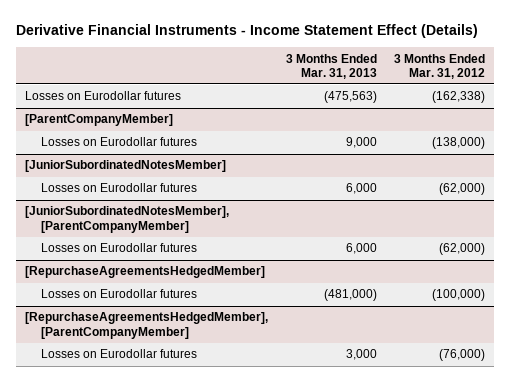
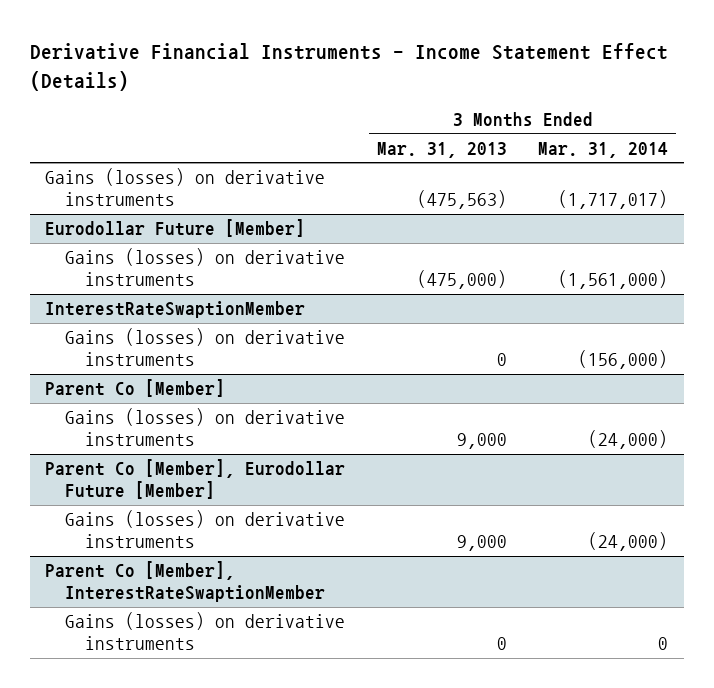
- | 3 Months Ended Mar. 31, 2013 | 3 Months Ended Mar. 31, 2012
+ | 3 Months Ended Mar. 31, 2013 | 3 Months Ended Mar. 31, 2014
- Losses on Eurodollar futures | (475,563) | (162,338)
- [ParentCompanyMember]
- Losses on Eurodollar futures | 9,000 | (138,000)
- [JuniorSubordinatedNotesMember]
- Losses on Eurodollar futures | 6,000 | (62,000)
- [JuniorSubordinatedNotesMember], [ParentCompanyMember]
- Losses on Eurodollar futures | 6,000 | (62,000)
- [RepurchaseAgreementsHedgedMember]
- Losses on Eurodollar futures | (481,000) | (100,000)
- [RepurchaseAgreementsHedgedMember], [ParentCompanyMember]
- Losses on Eurodollar futures | 3,000 | (76,000)
+ Gains (losses) on derivative instruments | (475,563) | (1,717,017)
+ Eurodollar Future [Member]
+ Gains (losses) on derivative instruments | (475,000) | (1,561,000)
+ InterestRateSwaptionMember
+ Gains (losses) on derivative instruments | 0 | (156,000)
+ Parent Co [Member]
+ Gains (losses) on derivative instruments | 9,000 | (24,000)
+ Parent Co [Member], Eurodollar Future [Member]
+ Gains (losses) on derivative instruments | 9,000 | (24,000)
+ Parent Co [Member], InterestRateSwaptionMember
+ Gains (losses) on derivative instruments | 0 | 0

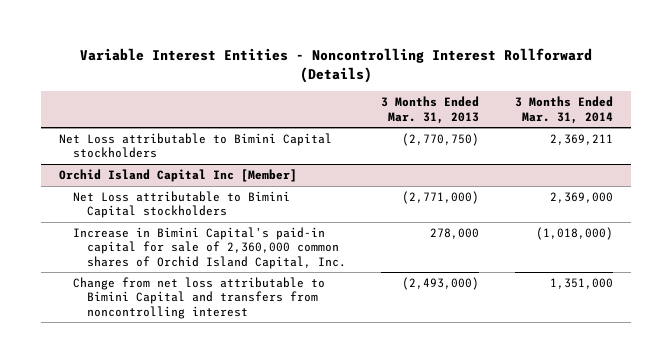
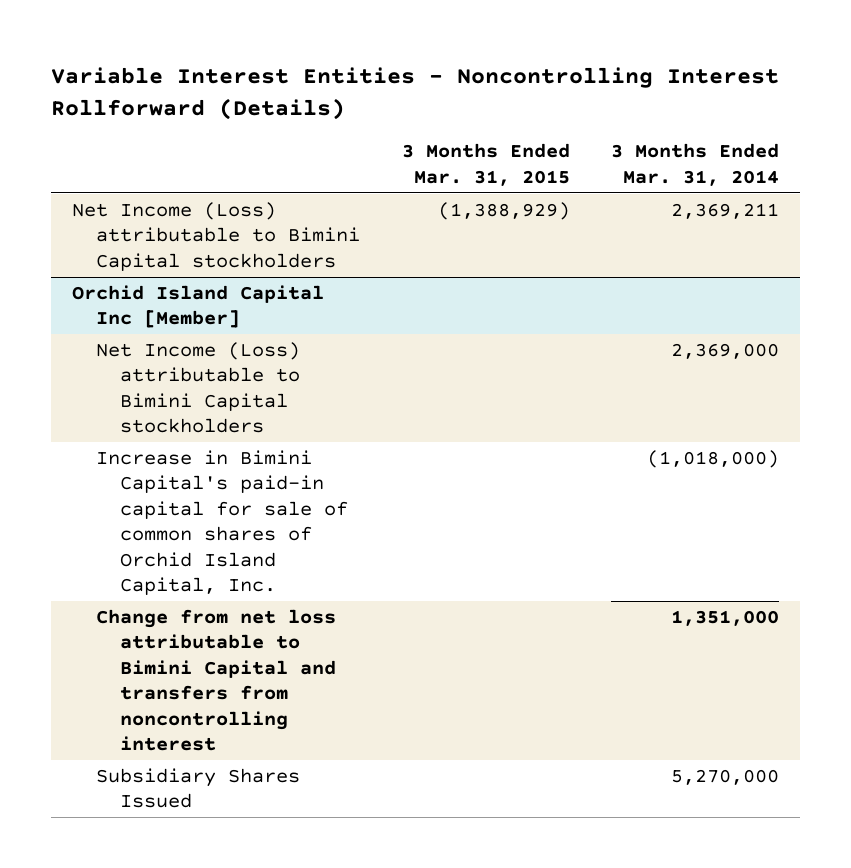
- | 3 Months Ended Mar. 31, 2013 | 3 Months Ended Mar. 31, 2014
+ | 3 Months Ended Mar. 31, 2015 | 3 Months Ended Mar. 31, 2014
- Net Loss attributable to Bimini Capital stockholders | (2,770,750) | 2,369,211
+ Net Income (Loss) attributable to Bimini Capital stockholders | (1,388,929) | 2,369,211
@ Orchid Island Capital Inc [Member]
- Net Loss attributable to Bimini Capital stockholders | (2,771,000) | 2,369,000
- Increase in Bimini Capital's paid-in capital for sale of 2,360,000 common shares of Orchid Island Capital, Inc. | 278,000 | (1,018,000)
+ Net Income (Loss) attributable to Bimini Capital stockholders | | 2,369,000
+ Increase in Bimini Capital's paid-in capital for sale of common shares of Orchid Island Capital, Inc. | | (1,018,000)
+ Subsidiary Shares Issued | | 5,270,000

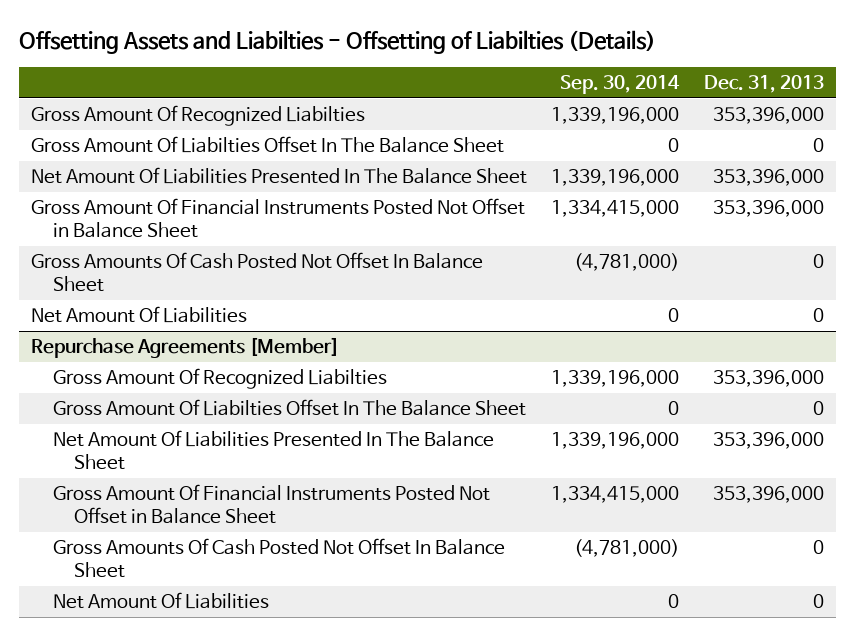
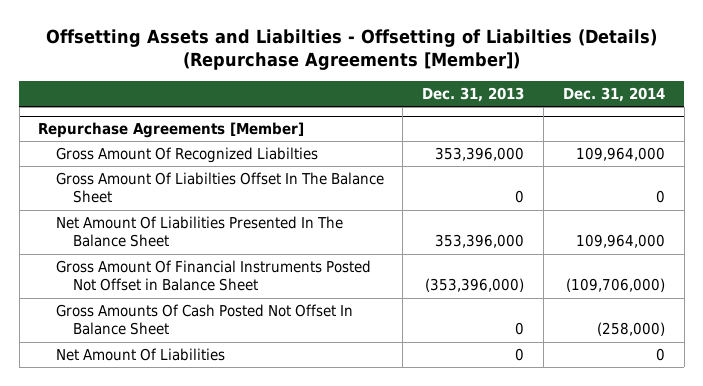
- Offsetting Assets and Liabilties - Offsetting of Liabilties (Details)
+ Offsetting Assets and Liabilties - Offsetting of Liabilties (Details) (Repurchase Agreements [Member])
- | Sep. 30, 2014 | Dec. 31, 2013
+ | Dec. 31, 2013 | Dec. 31, 2014
- Gross Amount Of Recognized Liabilties | 1,339,196,000 | 353,396,000
- Gross Amount Of Liabilties Offset In The Balance Sheet | 0 | 0
- Net Amount Of Liabilities Presented In The Balance Sheet | 1,339,196,000 | 353,396,000
- Gross Amount Of Financial Instruments Posted Not Offset in Balance Sheet | 1,334,415,000 | 353,396,000
- Gross Amounts Of Cash Posted Not Offset In Balance Sheet | (4,781,000) | 0
- Net Amount Of Liabilities | 0 | 0
@ Repurchase Agreements [Member]
- Gross Amount Of Financial Instruments Posted Not Offset in Balance Sheet | 1,334,415,000 | 353,396,000
+ Gross Amount Of Financial Instruments Posted Not Offset in Balance Sheet | (353,396,000) | (109,706,000)

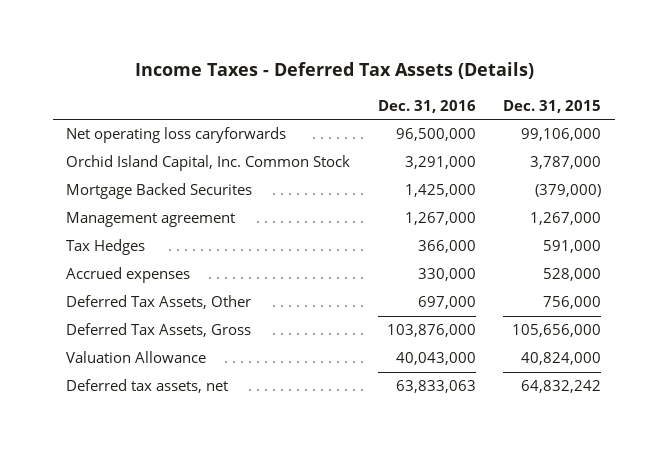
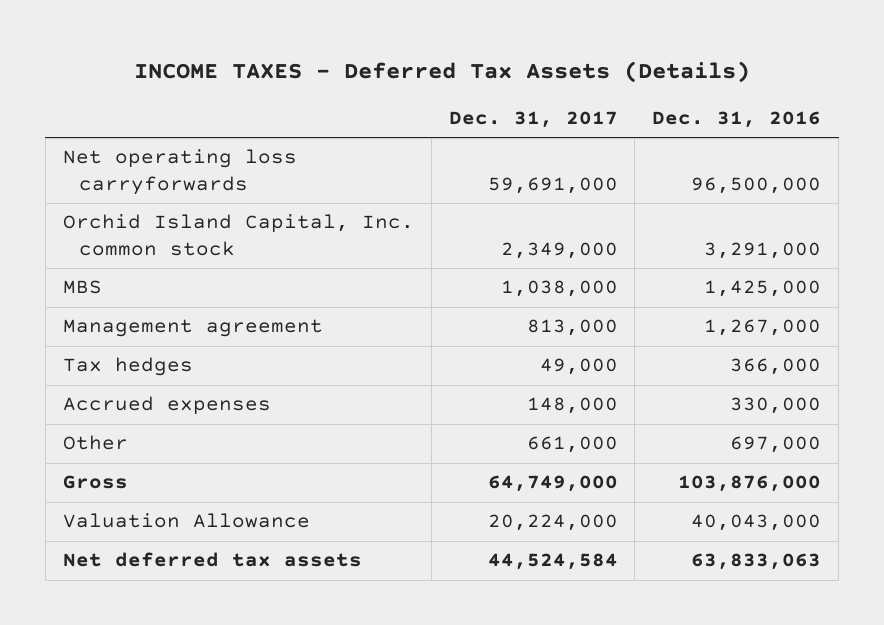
- Income Taxes - Deferred Tax Assets (Details)
+ INCOME TAXES - Deferred Tax Assets (Details)
- | Dec. 31, 2016 | Dec. 31, 2015
+ | Dec. 31, 2017 | Dec. 31, 2016
- Net operating loss caryforwards | 96,500,000 | 99,106,000
- Orchid Island Capital, Inc. Common Stock | 3,291,000 | 3,787,000
- Mortgage Backed Securites | 1,425,000 | (379,000)
+ Net operating loss carryforwards | 59,691,000 | 96,500,000
+ Orchid Island Capital, Inc. common stock | 2,349,000 | 3,291,000
+ MBS | 1,038,000 | 1,425,000
- Tax Hedges | 366,000 | 591,000
+ Tax hedges | 49,000 | 366,000
- Deferred Tax Assets, Other | 697,000 | 756,000
- Deferred Tax Assets, Gross | 103,876,000 | 105,656,000
+ Other | 661,000 | 697,000
+ Gross | 64,749,000 | 103,876,000
- Deferred tax assets, net | 63,833,063 | 64,832,242
+ Net deferred tax assets | 44,524,584 | 63,833,063

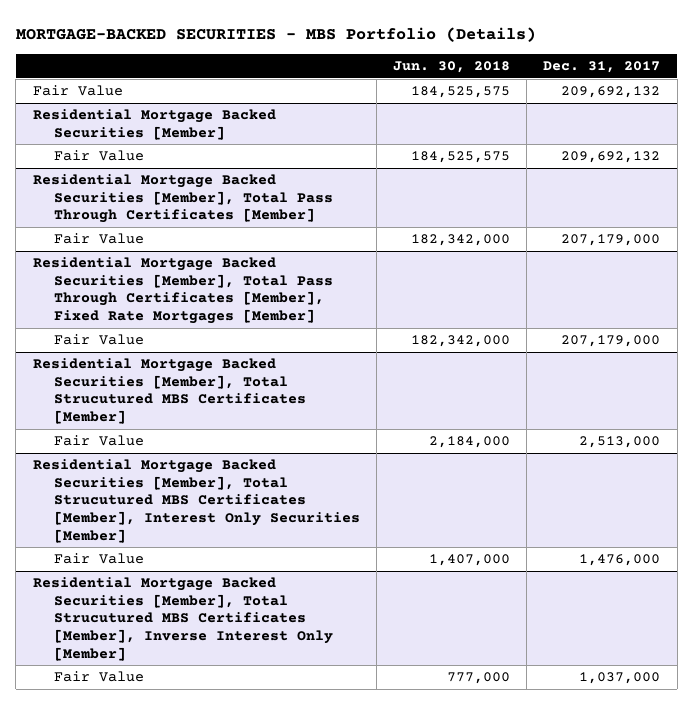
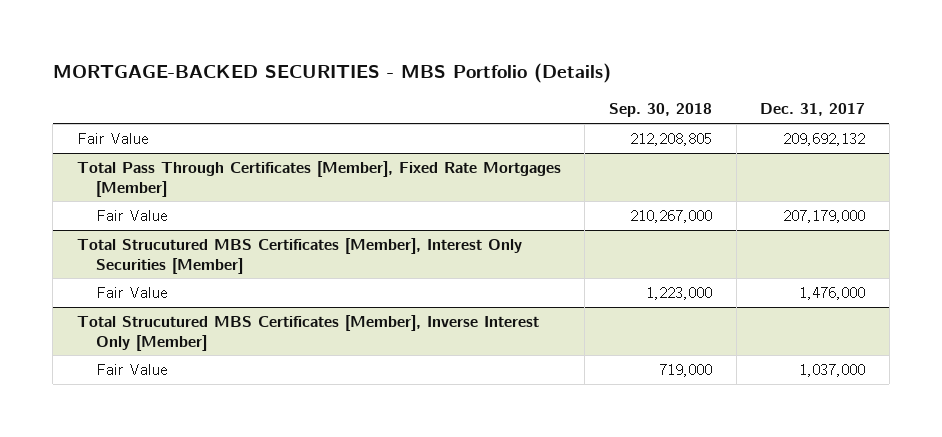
- | Jun. 30, 2018 | Dec. 31, 2017
+ | Sep. 30, 2018 | Dec. 31, 2017
- Residential Mortgage Backed Securities [Member]
- Fair Value | 184,525,575 | 209,692,132
- Residential Mortgage Backed Securities [Member], Total Pass Through Certificates [Member]
- Fair Value | 182,342,000 | 207,179,000
- Residential Mortgage Backed Securities [Member], Total Pass Through Certificates [Member], Fixed Rate Mortgages [Member]
+ Total Pass Through Certificates [Member], Fixed Rate Mortgages [Member]
- Residential Mortgage Backed Securities [Member], Total Strucutured MBS Certificates [Member]
- Fair Value | 2,184,000 | 2,513,000
- Residential Mortgage Backed Securities [Member], Total Strucutured MBS Certificates [Member], Interest Only Securities [Member]
+ Total Strucutured MBS Certificates [Member], Interest Only Securities [Member]
- Residential Mortgage Backed Securities [Member], Total Strucutured MBS Certificates [Member], Inverse Interest Only [Member]
+ Total Strucutured MBS Certificates [Member], Inverse Interest Only [Member]

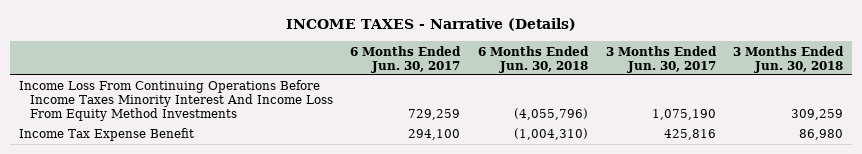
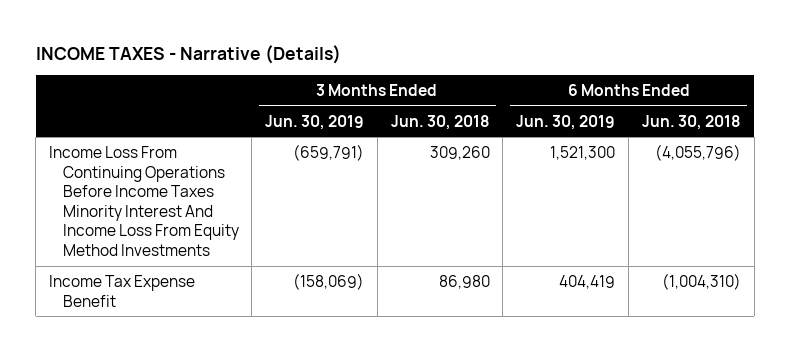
- | 6 Months Ended Jun. 30, 2017 | 6 Months Ended Jun. 30, 2018 | 3 Months Ended Jun. 30, 2017 | 3 Months Ended Jun. 30, 2018
+ | 3 Months Ended Jun. 30, 2019 | 3 Months Ended Jun. 30, 2018 | 6 Months Ended Jun. 30, 2019 | 6 Months Ended Jun. 30, 2018
- Income Loss From Continuing Operations Before Income Taxes Minority Interest And Income Loss From Equity Method Investments | 729,259 | (4,055,796) | 1,075,190 | 309,259
+ Income Loss From Continuing Operations Before Income Taxes Minority Interest And Income Loss From Equity Method Investments | (659,791) | 309,260 | 1,521,300 | (4,055,796)

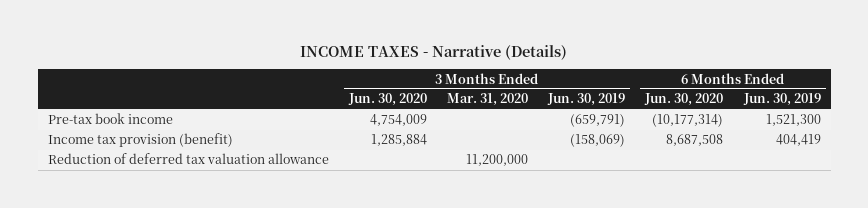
- | 3 Months Ended Jun. 30, 2019 | 3 Months Ended Jun. 30, 2018 | 6 Months Ended Jun. 30, 2019 | 6 Months Ended Jun. 30, 2018
+ | 3 Months Ended Jun. 30, 2020 | 3 Months Ended Mar. 31, 2020 | 3 Months Ended Jun. 30, 2019 | 6 Months Ended Jun. 30, 2020 | 6 Months Ended Jun. 30, 2019
- Income Loss From Continuing Operations Before Income Taxes Minority Interest And Income Loss From Equity Method Investments | (659,791) | 309,260 | 1,521,300 | (4,055,796)
- Income Tax Expense Benefit | (158,069) | 86,980 | 404,419 | (1,004,310)
+ Pre-tax book income | 4,754,009 | | (659,791) | (10,177,314) | 1,521,300
+ Income tax provision (benefit) | 1,285,884 | | (158,069) | 8,687,508 | 404,419
+ Reduction of deferred tax valuation allowance | | 11,200,000 | | |

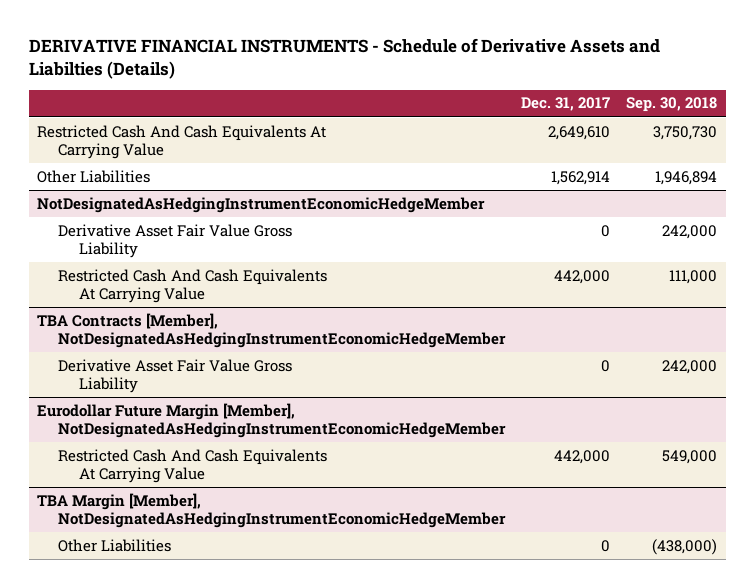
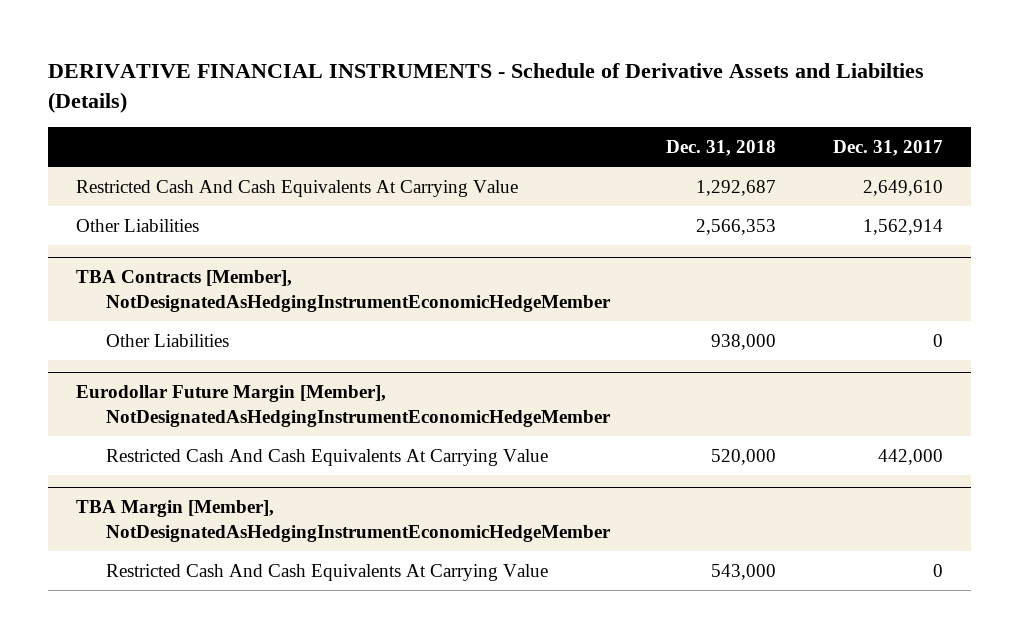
- | Dec. 31, 2017 | Sep. 30, 2018
+ | Dec. 31, 2018 | Dec. 31, 2017
- NotDesignatedAsHedgingInstrumentEconomicHedgeMember
- Derivative Asset Fair Value Gross Liability | 0 | 242,000
- Restricted Cash And Cash Equivalents At Carrying Value | 442,000 | 111,000
@ TBA Contracts [Member], NotDesignatedAsHedgingInstrumentEconomicHedgeMember
- Derivative Asset Fair Value Gross Liability | 0 | 242,000
+ Other Liabilities | 938,000 | 0
@ TBA Margin [Member], NotDesignatedAsHedgingInstrumentEconomicHedgeMember
- Other Liabilities | 0 | (438,000)
+ Restricted Cash And Cash Equivalents At Carrying Value | 543,000 | 0

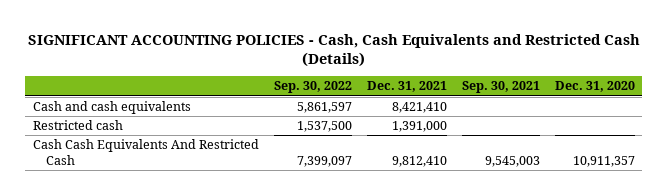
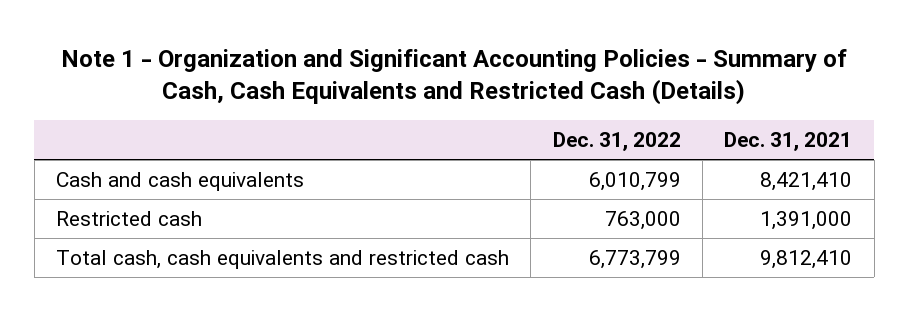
- SIGNIFICANT ACCOUNTING POLICIES - Cash, Cash Equivalents and Restricted Cash (Details)
+ Note 1 - Organization and Significant Accounting Policies - Summary of Cash, Cash Equivalents and Restricted Cash (Details)
- | Sep. 30, 2022 | Dec. 31, 2021 | Sep. 30, 2021 | Dec. 31, 2020
+ | Dec. 31, 2022 | Dec. 31, 2021
- Cash Cash Equivalents And Restricted Cash | 7,399,097 | 9,812,410 | 9,545,003 | 10,911,357
+ Total cash, cash equivalents and restricted cash | 6,773,799 | 9,812,410

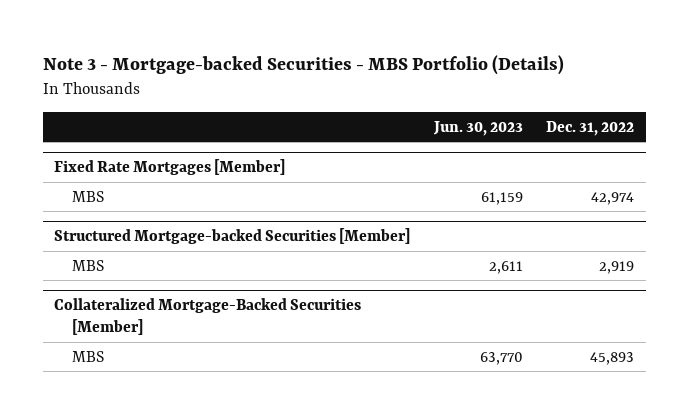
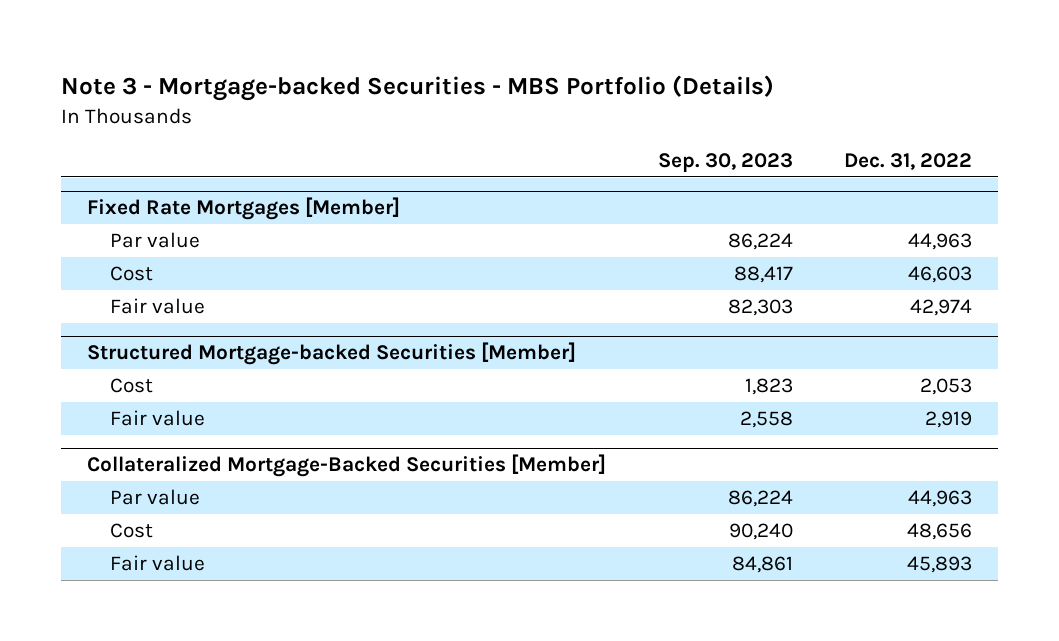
- | Jun. 30, 2023 | Dec. 31, 2022
+ | Sep. 30, 2023 | Dec. 31, 2022
@ Fixed Rate Mortgages [Member]
- MBS | 61,159 | 42,974
+ Par value | 86,224 | 44,963
+ Cost | 88,417 | 46,603
+ Fair value | 82,303 | 42,974
@ Structured Mortgage-backed Securities [Member]
- MBS | 2,611 | 2,919
+ Cost | 1,823 | 2,053
+ Fair value | 2,558 | 2,919
@ Collateralized Mortgage-Backed Securities [Member]
- MBS | 63,770 | 45,893
+ Par value | 86,224 | 44,963
+ Cost | 90,240 | 48,656
+ Fair value | 84,861 | 45,893

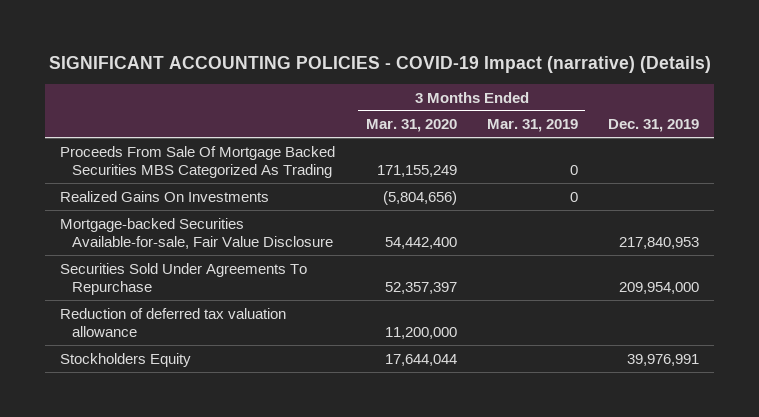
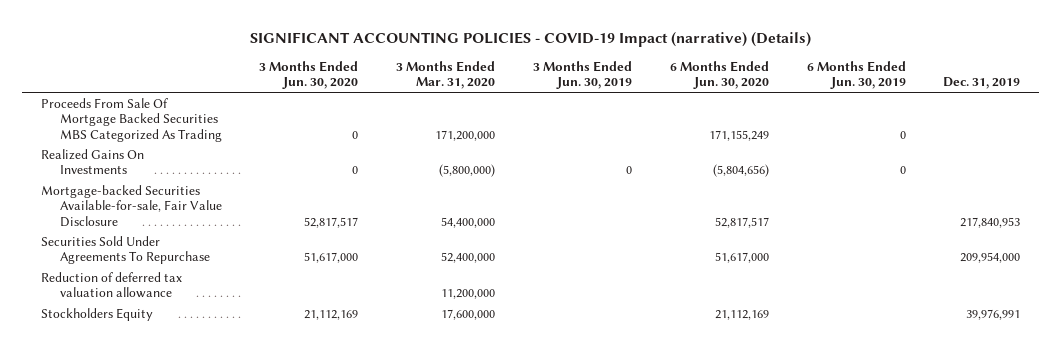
- | 3 Months Ended Mar. 31, 2020 | 3 Months Ended Mar. 31, 2019 | Dec. 31, 2019
+ | 3 Months Ended Jun. 30, 2020 | 3 Months Ended Mar. 31, 2020 | 3 Months Ended Jun. 30, 2019 | 6 Months Ended Jun. 30, 2020 | 6 Months Ended Jun. 30, 2019 | Dec. 31, 2019
- Proceeds From Sale Of Mortgage Backed Securities MBS Categorized As Trading | 171,155,249 | 0 |
- Realized Gains On Investments | (5,804,656) | 0 |
- Mortgage-backed Securities Available-for-sale, Fair Value Disclosure | 54,442,400 | | 217,840,953
- Securities Sold Under Agreements To Repurchase | 52,357,397 | | 209,954,000
+ Proceeds From Sale Of Mortgage Backed Securities MBS Categorized As Trading | 0 | 171,200,000 | | 171,155,249 | 0 |
+ Realized Gains On Investments | 0 | (5,800,000) | 0 | (5,804,656) | 0 |
+ Mortgage-backed Securities Available-for-sale, Fair Value Disclosure | 52,817,517 | 54,400,000 | | 52,817,517 | | 217,840,953
+ Securities Sold Under Agreements To Repurchase | 51,617,000 | 52,400,000 | | 51,617,000 | | 209,954,000
- Stockholders Equity | 17,644,044 | | 39,976,991
+ Stockholders Equity | 21,112,169 | 17,600,000 | | 21,112,169 | | 39,976,991

